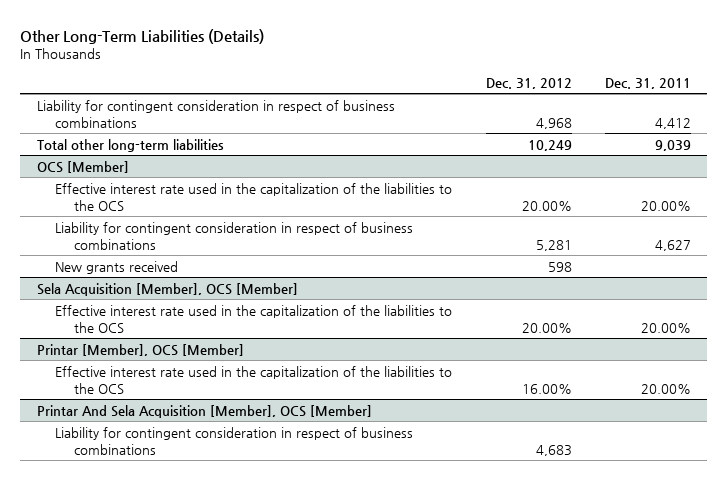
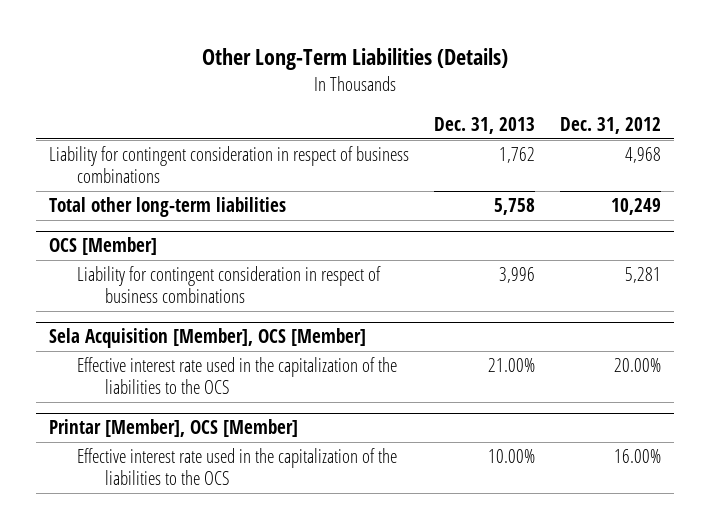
- | Dec. 31, 2012 | Dec. 31, 2011
+ | Dec. 31, 2013 | Dec. 31, 2012
@ OCS [Member]
- Effective interest rate used in the capitalization of the liabilities to the OCS | 20.00% | 20.00%
- New grants received | 598 |
- Printar And Sela Acquisition [Member], OCS [Member]
- Liability for contingent consideration in respect of business combinations | 4,683 |

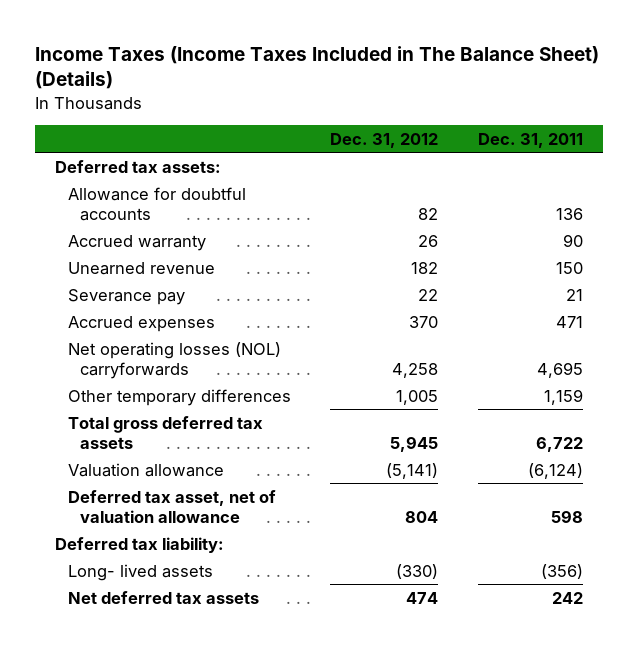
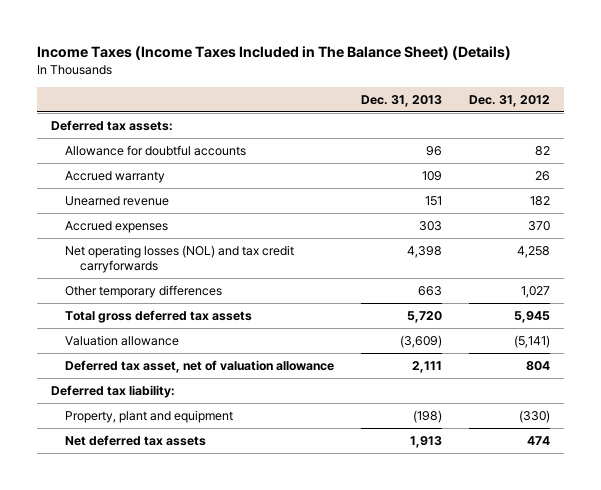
- | Dec. 31, 2012 | Dec. 31, 2011
+ | Dec. 31, 2013 | Dec. 31, 2012
- Severance pay | 22 | 21
- Net operating losses (NOL) carryforwards | 4,258 | 4,695
- Other temporary differences | 1,005 | 1,159
+ Net operating losses (NOL) and tax credit carryforwards | 4,398 | 4,258
+ Other temporary differences | 663 | 1,027
- Long- lived assets | (330) | (356)
+ Property, plant and equipment | (198) | (330)

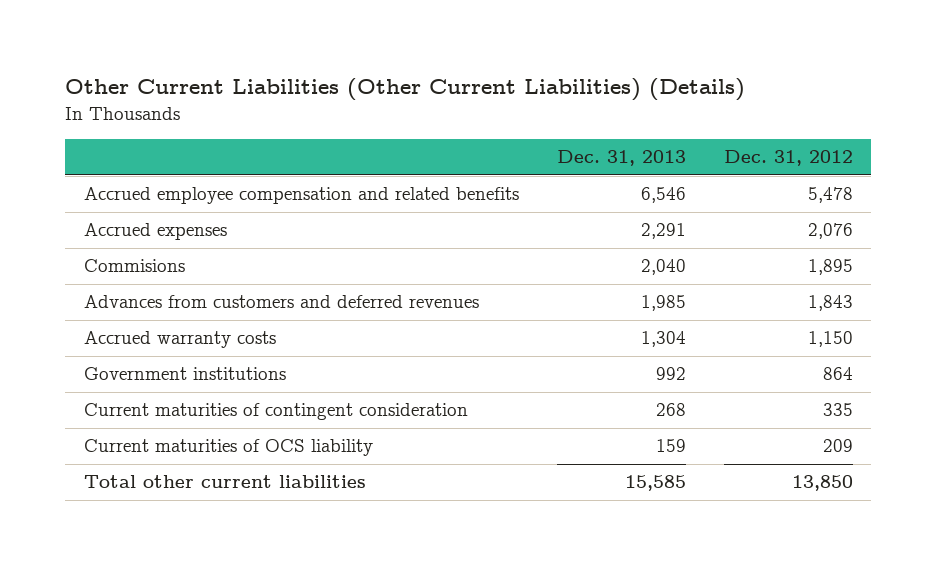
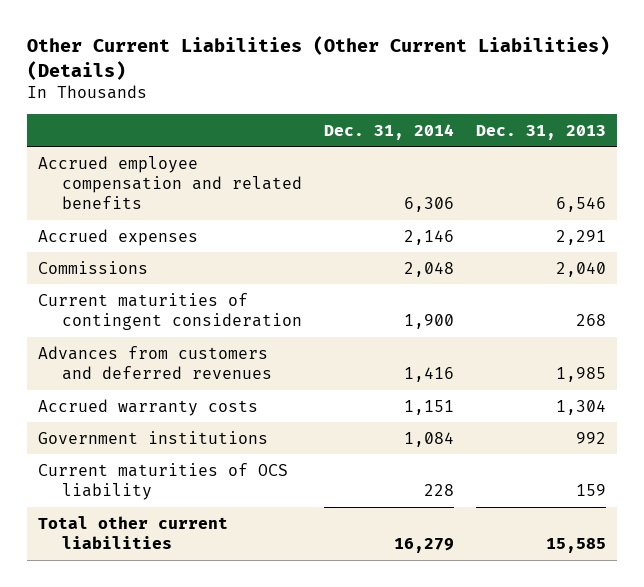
- | Dec. 31, 2013 | Dec. 31, 2012
+ | Dec. 31, 2014 | Dec. 31, 2013
- Commisions | 2,040 | 1,895
+ Commissions | 2,048 | 2,040
moved up: Current maturities of contingent consideration | 1,900 | 268

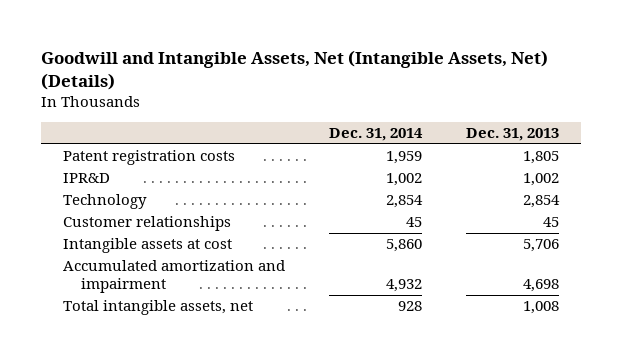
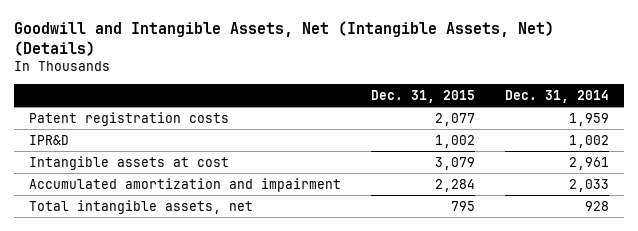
- | Dec. 31, 2014 | Dec. 31, 2013
+ | Dec. 31, 2015 | Dec. 31, 2014
- Technology | 2,854 | 2,854
- Customer relationships | 45 | 45
- Intangible assets at cost | 5,860 | 5,706
- Accumulated amortization and impairment | 4,932 | 4,698
+ Intangible assets at cost | 3,079 | 2,961
+ Accumulated amortization and impairment | 2,284 | 2,033

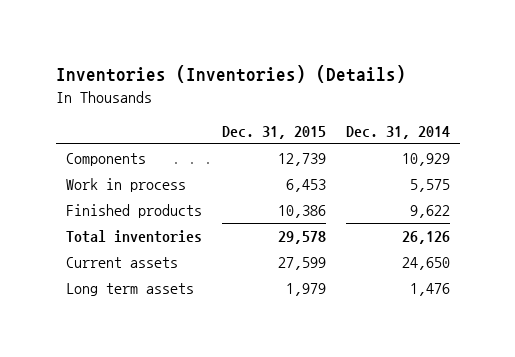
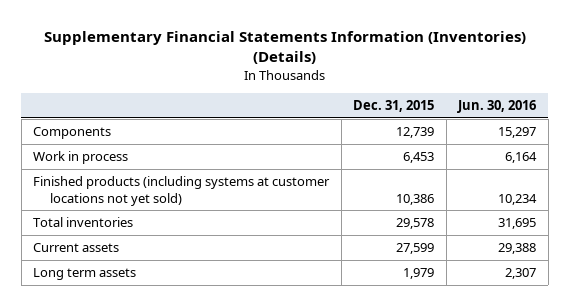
- Inventories (Inventories) (Details)
+ Supplementary Financial Statements Information (Inventories) (Details)
- | Dec. 31, 2015 | Dec. 31, 2014
+ | Dec. 31, 2015 | Jun. 30, 2016
- Finished products | 10,386 | 9,622
+ Finished products (including systems at customer locations not yet sold) | 10,386 | 10,234

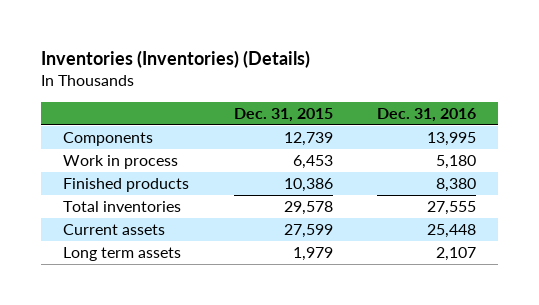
- Supplementary Financial Statements Information (Inventories) (Details)
+ Inventories (Inventories) (Details)
- | Dec. 31, 2015 | Jun. 30, 2016
+ | Dec. 31, 2015 | Dec. 31, 2016
- Finished products (including systems at customer locations not yet sold) | 10,386 | 10,234
+ Finished products | 10,386 | 8,380

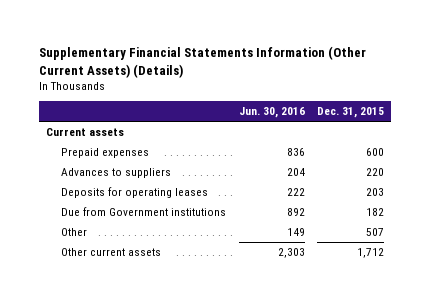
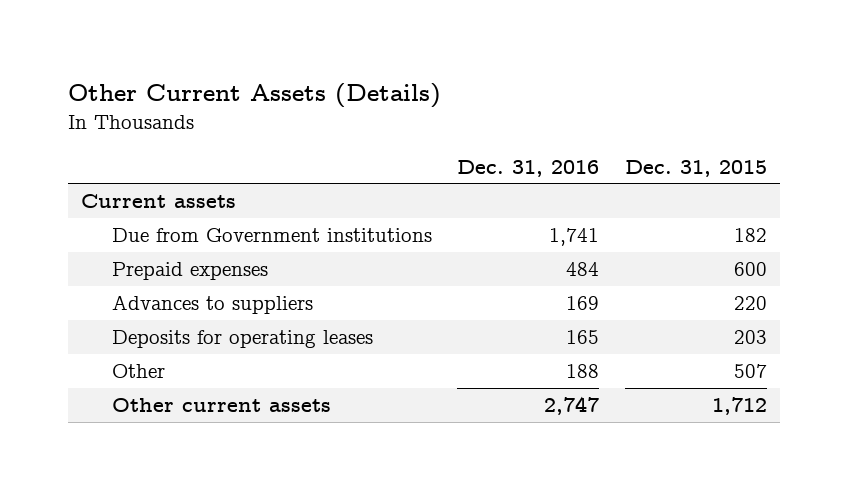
- Supplementary Financial Statements Information (Other Current Assets) (Details)
+ Other Current Assets (Details)
- | Jun. 30, 2016 | Dec. 31, 2015
+ | Dec. 31, 2016 | Dec. 31, 2015
moved up: Due from Government institutions | 1,741 | 182

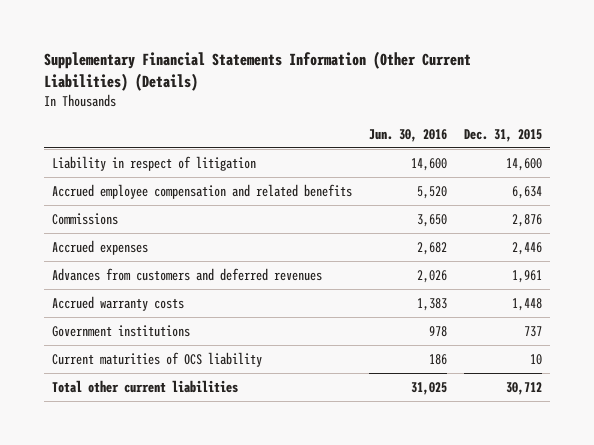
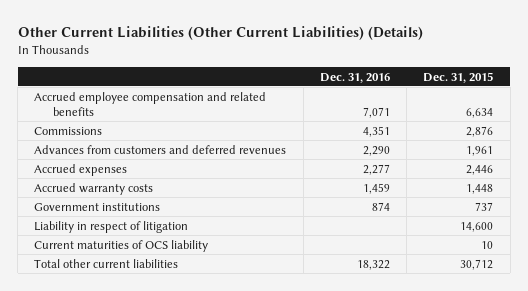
- Supplementary Financial Statements Information (Other Current Liabilities) (Details)
+ Other Current Liabilities (Other Current Liabilities) (Details)
- | Jun. 30, 2016 | Dec. 31, 2015
+ | Dec. 31, 2016 | Dec. 31, 2015
moved down: Accrued expenses | 2,277 | 2,446
moved down: Liability in respect of litigation | | 14,600

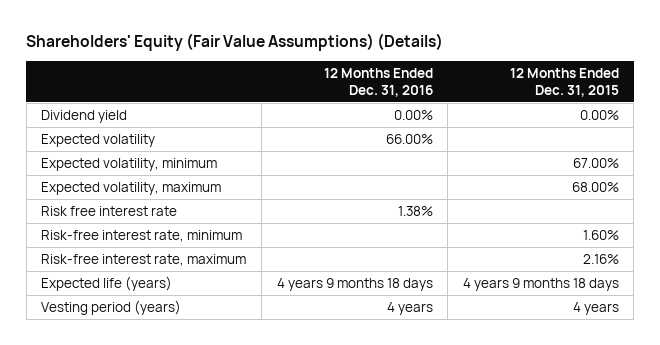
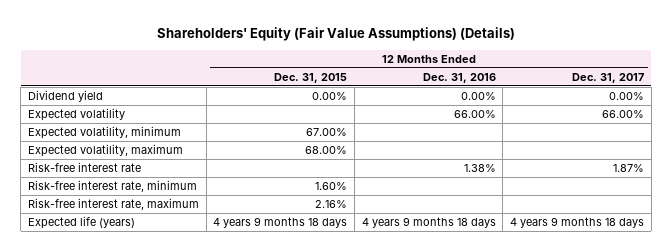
- | 12 Months Ended Dec. 31, 2016 | 12 Months Ended Dec. 31, 2015
+ | 12 Months Ended Dec. 31, 2015 | 12 Months Ended Dec. 31, 2016 | 12 Months Ended Dec. 31, 2017
- Risk free interest rate | 1.38% |
+ Risk-free interest rate | | 1.38% | 1.87%
- Vesting period (years) | 4 years | 4 years

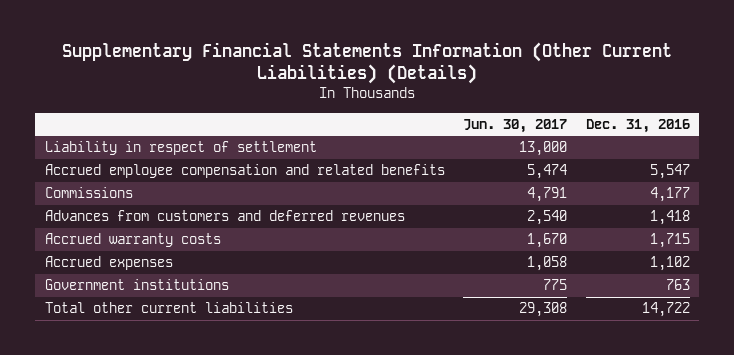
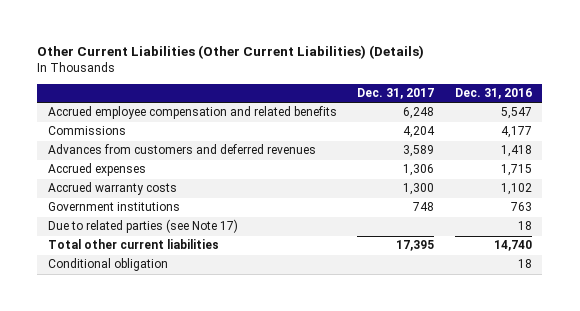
- Supplementary Financial Statements Information (Other Current Liabilities) (Details)
+ Other Current Liabilities (Other Current Liabilities) (Details)
- | Jun. 30, 2017 | Dec. 31, 2016
+ | Dec. 31, 2017 | Dec. 31, 2016
- Liability in respect of settlement | 13,000 |
- Accrued warranty costs | 1,670 | 1,715
- Accrued expenses | 1,058 | 1,102
+ Accrued expenses | 1,306 | 1,715
+ Accrued warranty costs | 1,300 | 1,102
- Total other current liabilities | 29,308 | 14,722
+ Due to related parties (see Note 17) | | 18
+ Total other current liabilities | 17,395 | 14,740
+ Conditional obligation | | 18

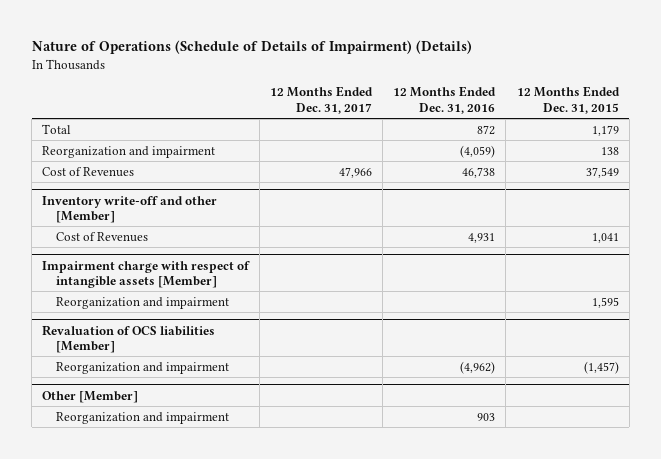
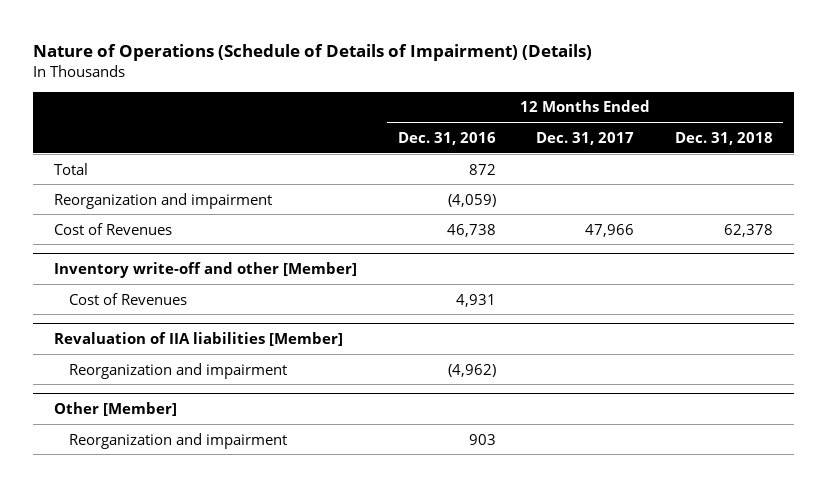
- | 12 Months Ended Dec. 31, 2017 | 12 Months Ended Dec. 31, 2016 | 12 Months Ended Dec. 31, 2015
+ | 12 Months Ended Dec. 31, 2016 | 12 Months Ended Dec. 31, 2017 | 12 Months Ended Dec. 31, 2018
- Impairment charge with respect of intangible assets [Member]
- Reorganization and impairment | | | 1,595
- Revaluation of OCS liabilities [Member]
+ Revaluation of IIA liabilities [Member]

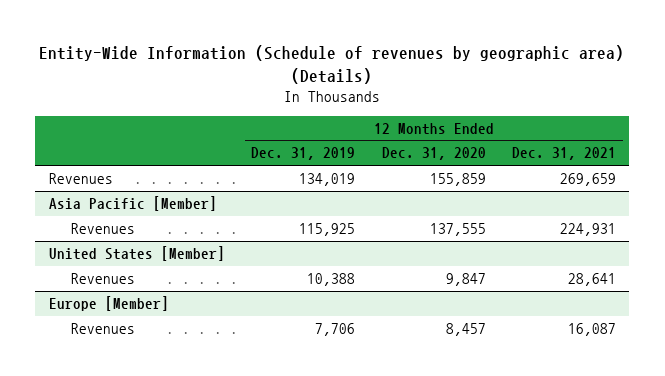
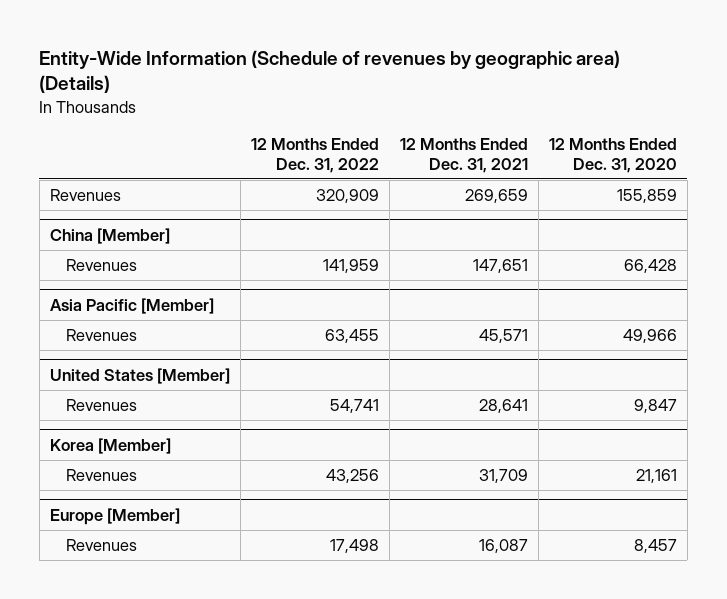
- | 12 Months Ended Dec. 31, 2019 | 12 Months Ended Dec. 31, 2020 | 12 Months Ended Dec. 31, 2021
+ | 12 Months Ended Dec. 31, 2022 | 12 Months Ended Dec. 31, 2021 | 12 Months Ended Dec. 31, 2020
+ China [Member]
+ Revenues | 141,959 | 147,651 | 66,428
@ Asia Pacific [Member]
- Revenues | 115,925 | 137,555 | 224,931
+ Revenues | 63,455 | 45,571 | 49,966
+ Korea [Member]
+ Revenues | 43,256 | 31,709 | 21,161

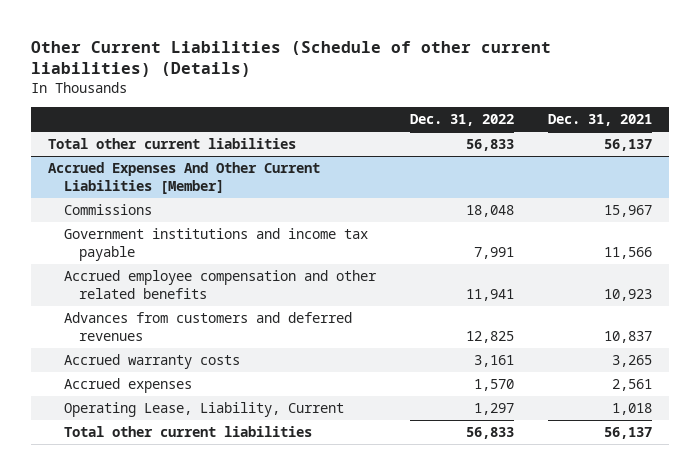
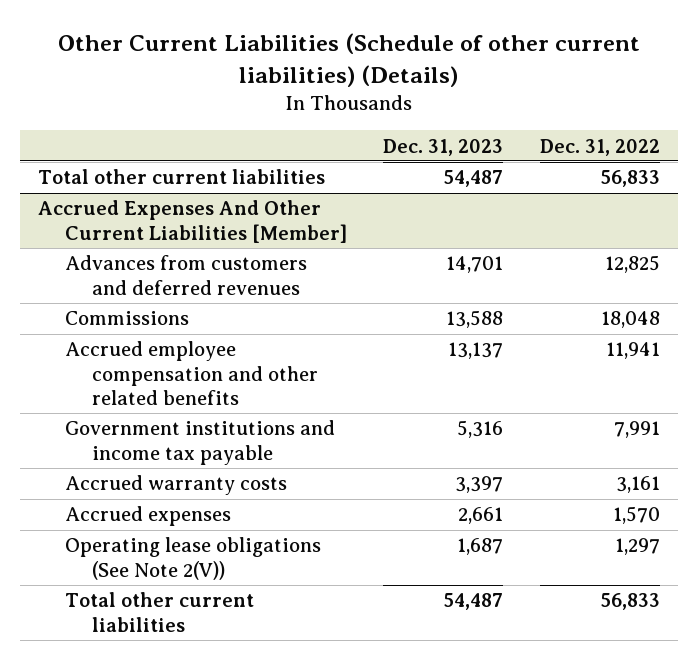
- | Dec. 31, 2022 | Dec. 31, 2021
+ | Dec. 31, 2023 | Dec. 31, 2022
@ Accrued Expenses And Other Current Liabilities [Member]
moved up: Advances from customers and deferred revenues | 14,701 | 12,825
moved down: Government institutions and income tax payable | 5,316 | 7,991
- Operating Lease, Liability, Current | 1,297 | 1,018
+ Operating lease obligations (See Note 2(V)) | 1,687 | 1,297

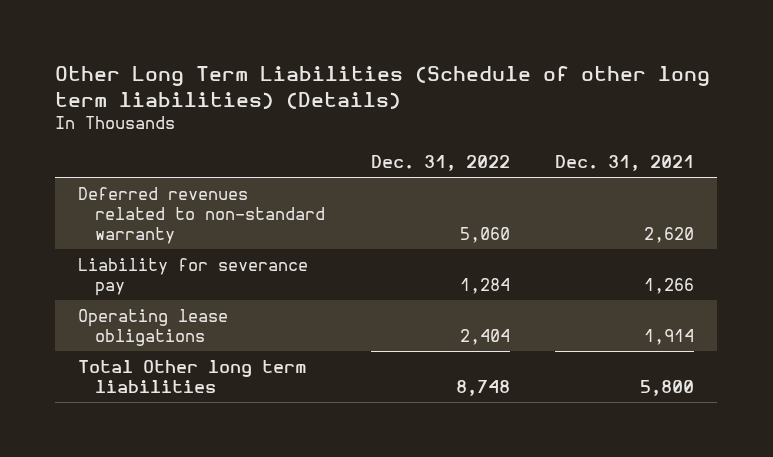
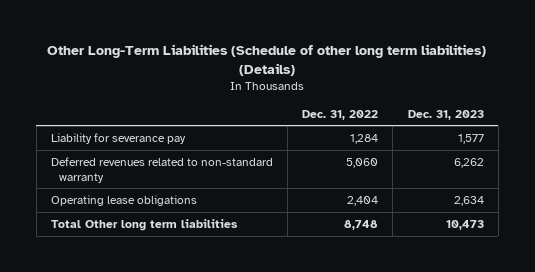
- Other Long Term Liabilities (Schedule of other long term liabilities) (Details)
+ Other Long-Term Liabilities (Schedule of other long term liabilities) (Details)
- | Dec. 31, 2022 | Dec. 31, 2021
+ | Dec. 31, 2022 | Dec. 31, 2023
moved down: Deferred revenues related to non-standard warranty | 5,060 | 6,262

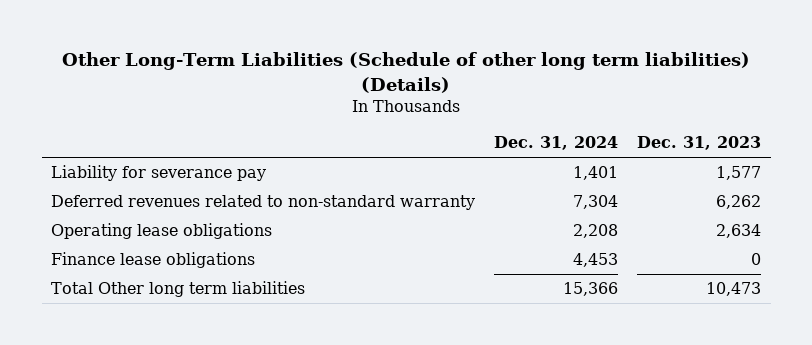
- | Dec. 31, 2022 | Dec. 31, 2023
+ | Dec. 31, 2024 | Dec. 31, 2023
+ Finance lease obligations | 4,453 | 0

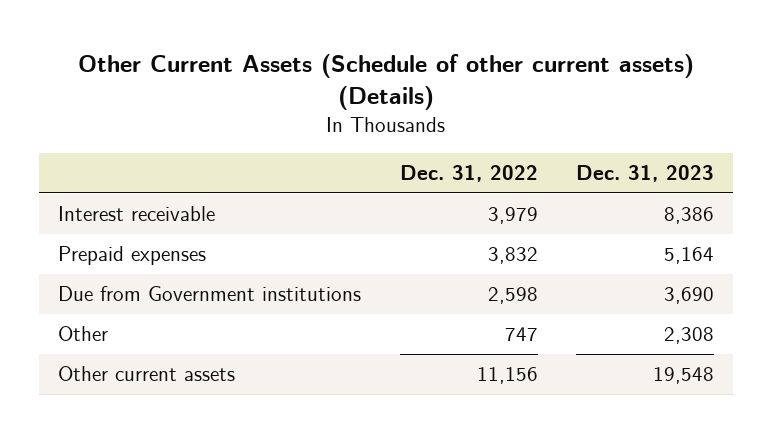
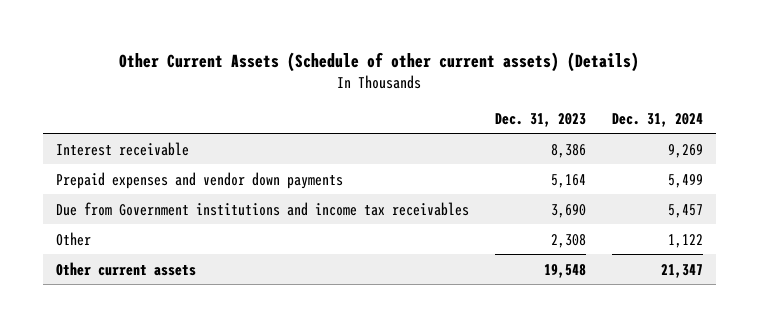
- | Dec. 31, 2022 | Dec. 31, 2023
+ | Dec. 31, 2023 | Dec. 31, 2024
- Prepaid expenses | 3,832 | 5,164
- Due from Government institutions | 2,598 | 3,690
+ Prepaid expenses and vendor down payments | 5,164 | 5,499
+ Due from Government institutions and income tax receivables | 3,690 | 5,457

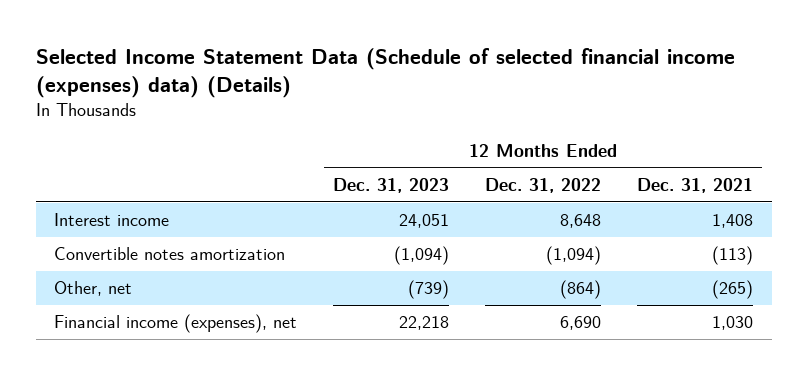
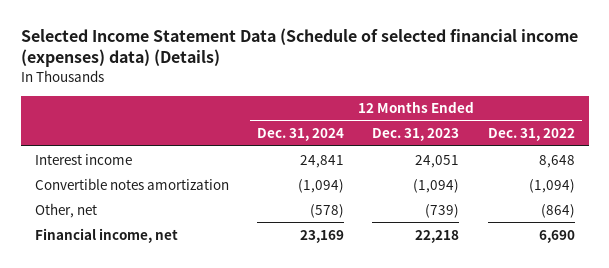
- | 12 Months Ended Dec. 31, 2023 | 12 Months Ended Dec. 31, 2022 | 12 Months Ended Dec. 31, 2021
+ | 12 Months Ended Dec. 31, 2024 | 12 Months Ended Dec. 31, 2023 | 12 Months Ended Dec. 31, 2022
- Financial income (expenses), net | 22,218 | 6,690 | 1,030
+ Financial income, net | 23,169 | 22,218 | 6,690

